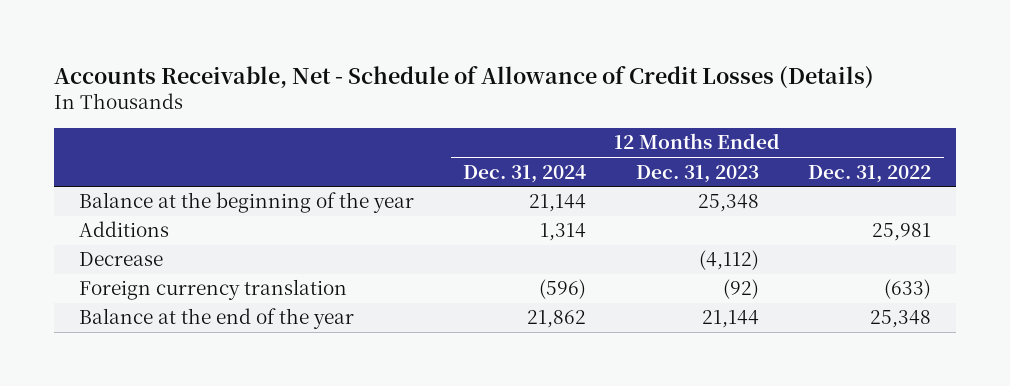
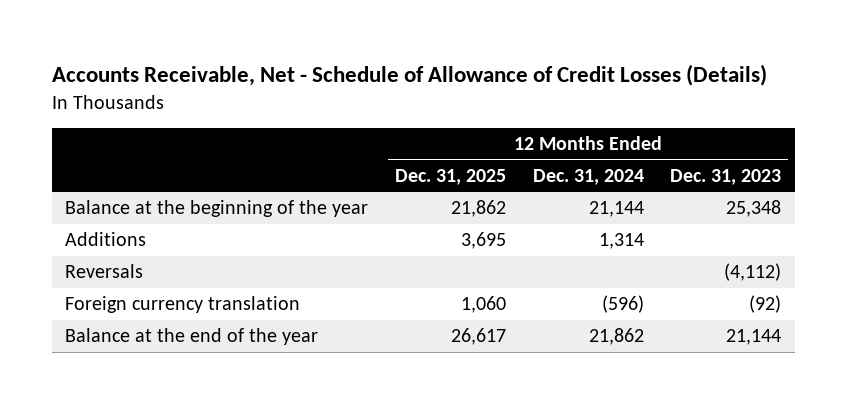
- | 12 Months Ended Dec. 31, 2024 | 12 Months Ended Dec. 31, 2023 | 12 Months Ended Dec. 31, 2022
+ | 12 Months Ended Dec. 31, 2025 | 12 Months Ended Dec. 31, 2024 | 12 Months Ended Dec. 31, 2023
- Decrease | | (4,112) |
+ Reversals | | | (4,112)

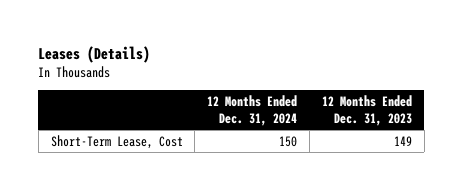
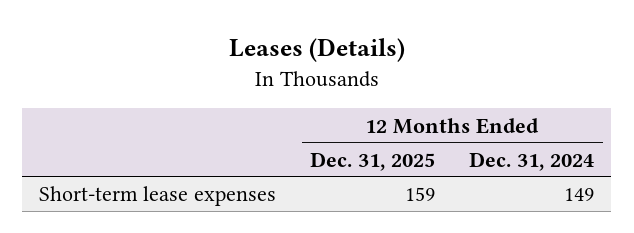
- | 12 Months Ended Dec. 31, 2024 | 12 Months Ended Dec. 31, 2023
+ | 12 Months Ended Dec. 31, 2025 | 12 Months Ended Dec. 31, 2024
- Short-Term Lease, Cost | 150 | 149
+ Short-term lease expenses | 159 | 149

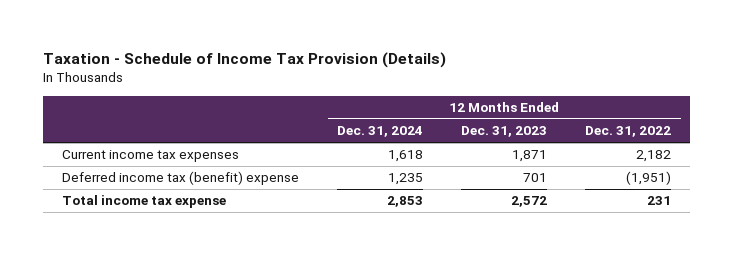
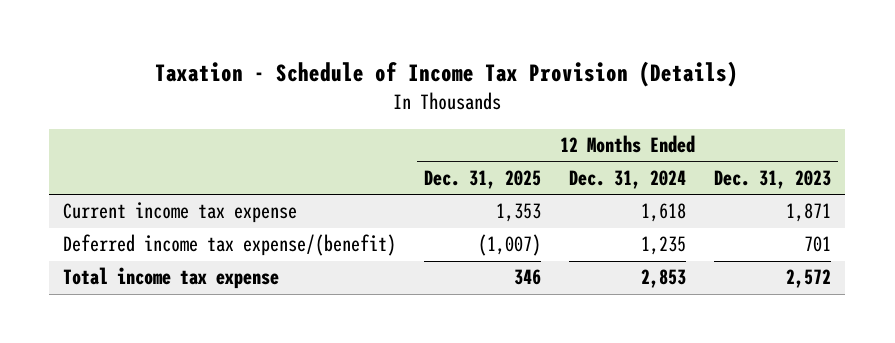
- | 12 Months Ended Dec. 31, 2024 | 12 Months Ended Dec. 31, 2023 | 12 Months Ended Dec. 31, 2022
+ | 12 Months Ended Dec. 31, 2025 | 12 Months Ended Dec. 31, 2024 | 12 Months Ended Dec. 31, 2023
- Current income tax expenses | 1,618 | 1,871 | 2,182
- Deferred income tax (benefit) expense | 1,235 | 701 | (1,951)
+ Current income tax expense | 1,353 | 1,618 | 1,871
+ Deferred income tax expense/(benefit) | (1,007) | 1,235 | 701

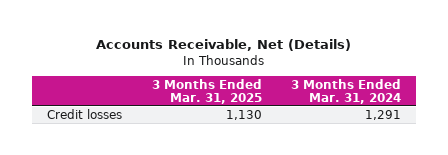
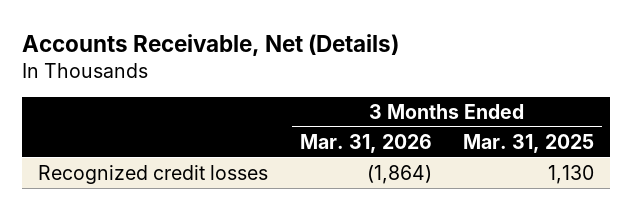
- | 3 Months Ended Mar. 31, 2025 | 3 Months Ended Mar. 31, 2024
+ | 3 Months Ended Mar. 31, 2026 | 3 Months Ended Mar. 31, 2025
- Credit losses | 1,130 | 1,291
+ Recognized credit losses | (1,864) | 1,130

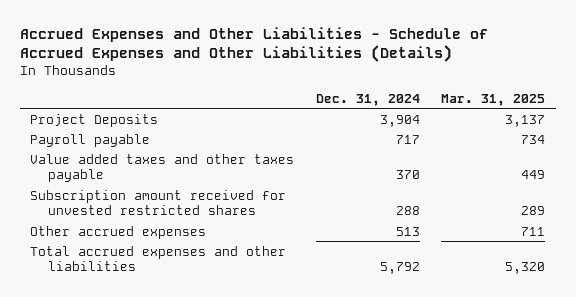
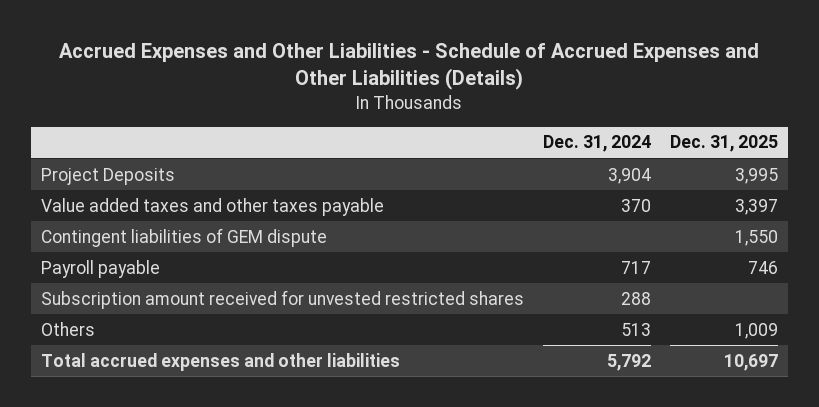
- | Dec. 31, 2024 | Mar. 31, 2025
+ | Dec. 31, 2024 | Dec. 31, 2025
+ Contingent liabilities of GEM dispute | | 1,550
moved down: Payroll payable | 717 | 746
- Other accrued expenses | 513 | 711
+ Others | 513 | 1,009

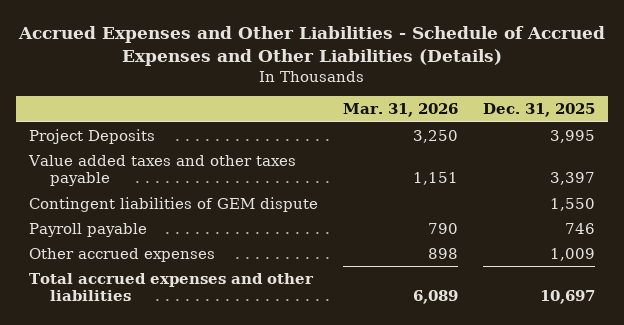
- | Dec. 31, 2024 | Dec. 31, 2025
+ | Mar. 31, 2026 | Dec. 31, 2025
- Subscription amount received for unvested restricted shares | 288 |
- Others | 513 | 1,009
+ Other accrued expenses | 898 | 1,009

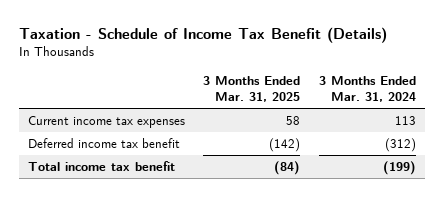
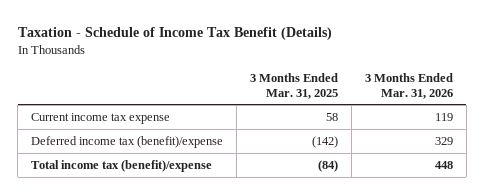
- | 3 Months Ended Mar. 31, 2025 | 3 Months Ended Mar. 31, 2024
+ | 3 Months Ended Mar. 31, 2025 | 3 Months Ended Mar. 31, 2026
- Current income tax expenses | 58 | 113
- Deferred income tax benefit | (142) | (312)
- Total income tax benefit | (84) | (199)
+ Current income tax expense | 58 | 119
+ Deferred income tax (benefit)/expense | (142) | 329
+ Total income tax (benefit)/expense | (84) | 448

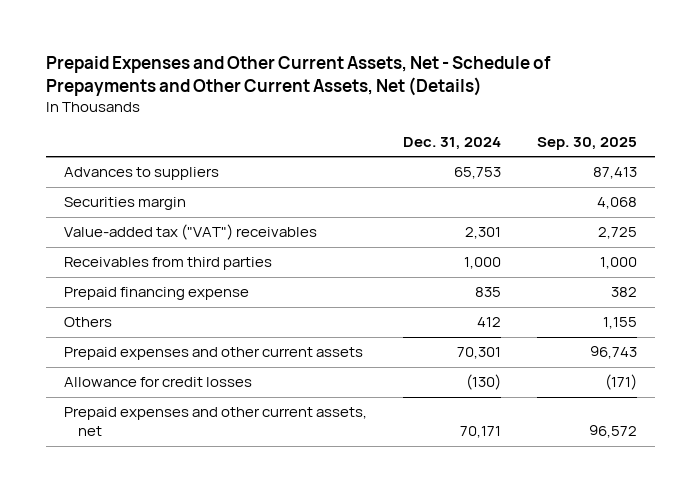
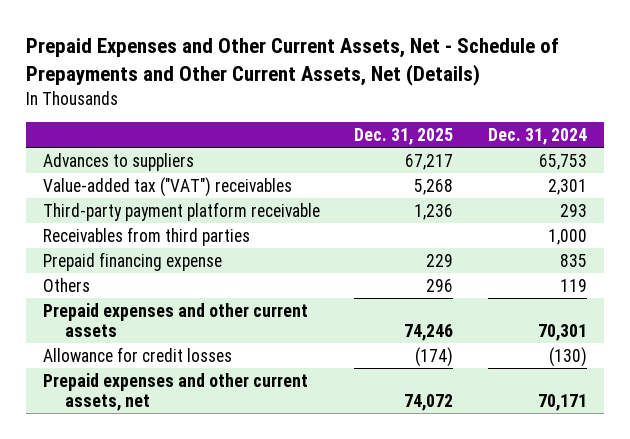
- | Dec. 31, 2024 | Sep. 30, 2025
+ | Dec. 31, 2025 | Dec. 31, 2024
- Securities margin | | 4,068
+ Third-party payment platform receivable | 1,236 | 293
- Others | 412 | 1,155
+ Others | 296 | 119

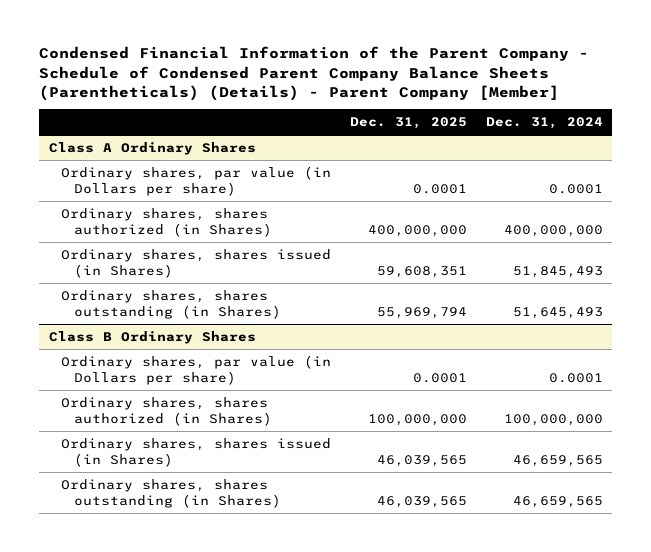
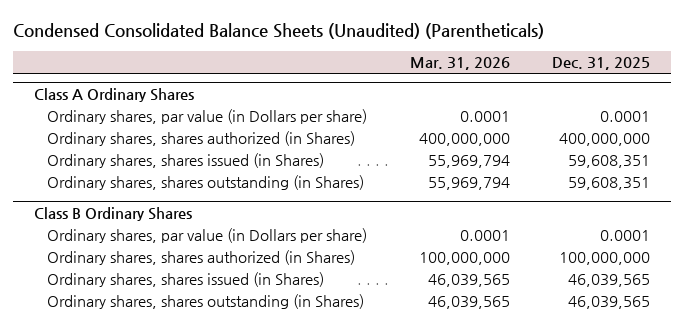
- Condensed Financial Information of the Parent Company - Schedule of Condensed Parent Company Balance Sheets (Parentheticals) (Details) - Parent Company [Member]
+ Condensed Consolidated Balance Sheets (Unaudited) (Parentheticals)
- | Dec. 31, 2025 | Dec. 31, 2024
+ | Mar. 31, 2026 | Dec. 31, 2025
@ Class A Ordinary Shares
- Ordinary shares, shares outstanding (in Shares) | 55,969,794 | 51,645,493
+ Ordinary shares, shares outstanding (in Shares) | 55,969,794 | 59,608,351

